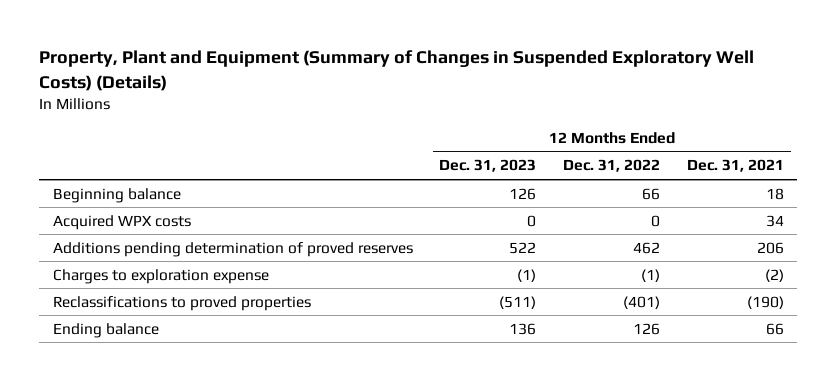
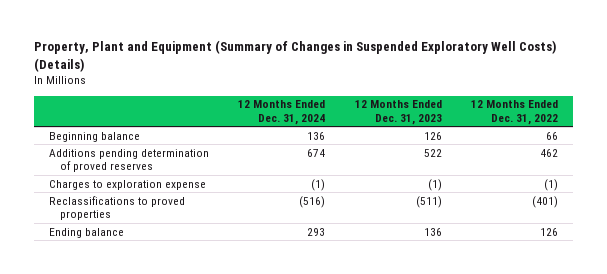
- | 12 Months Ended Dec. 31, 2023 | 12 Months Ended Dec. 31, 2022 | 12 Months Ended Dec. 31, 2021
+ | 12 Months Ended Dec. 31, 2024 | 12 Months Ended Dec. 31, 2023 | 12 Months Ended Dec. 31, 2022
- Acquired WPX costs | 0 | 0 | 34

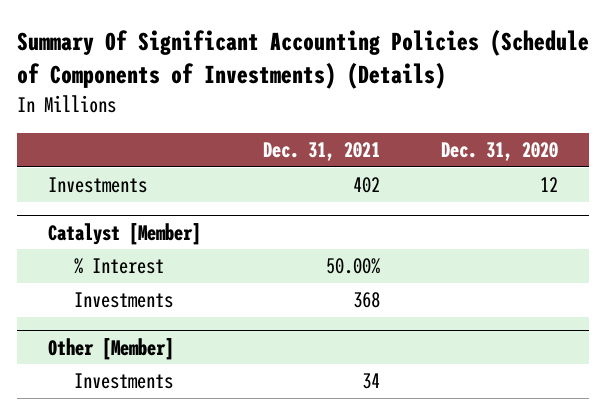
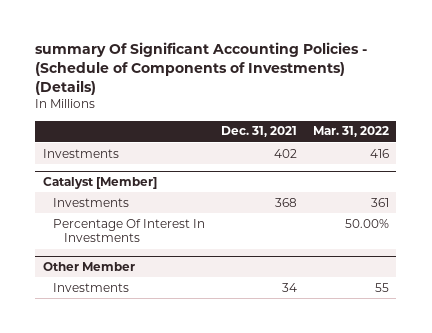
- Summary Of Significant Accounting Policies (Schedule of Components of Investments) (Details)
+ summary Of Significant Accounting Policies - (Schedule of Components of Investments) (Details)
- | Dec. 31, 2021 | Dec. 31, 2020
+ | Dec. 31, 2021 | Mar. 31, 2022
@ Catalyst [Member]
- % Interest | 50.00% |
- Other [Member]
@ Catalyst [Member]
+ Percentage Of Interest In Investments | | 50.00%
+ Other Member

